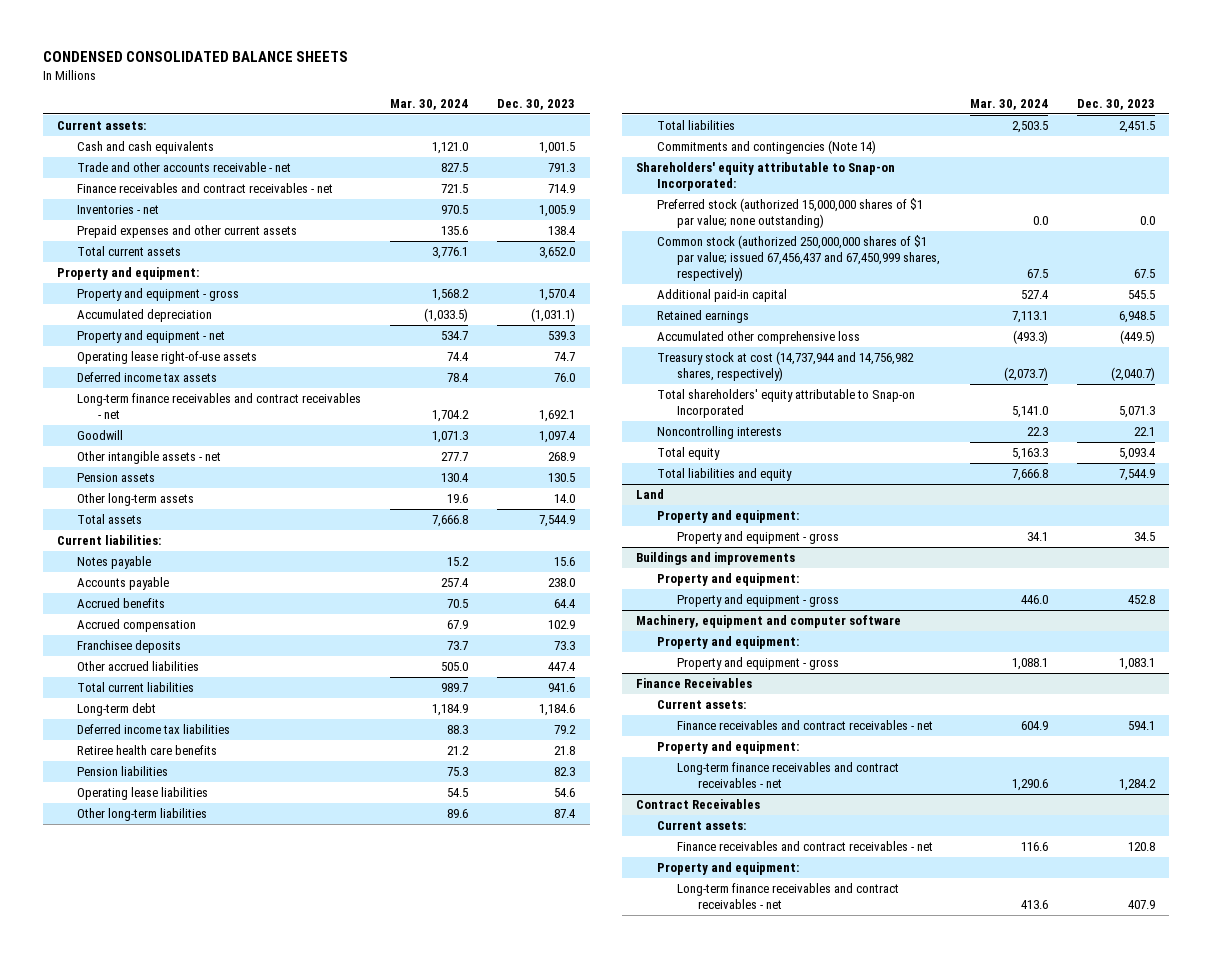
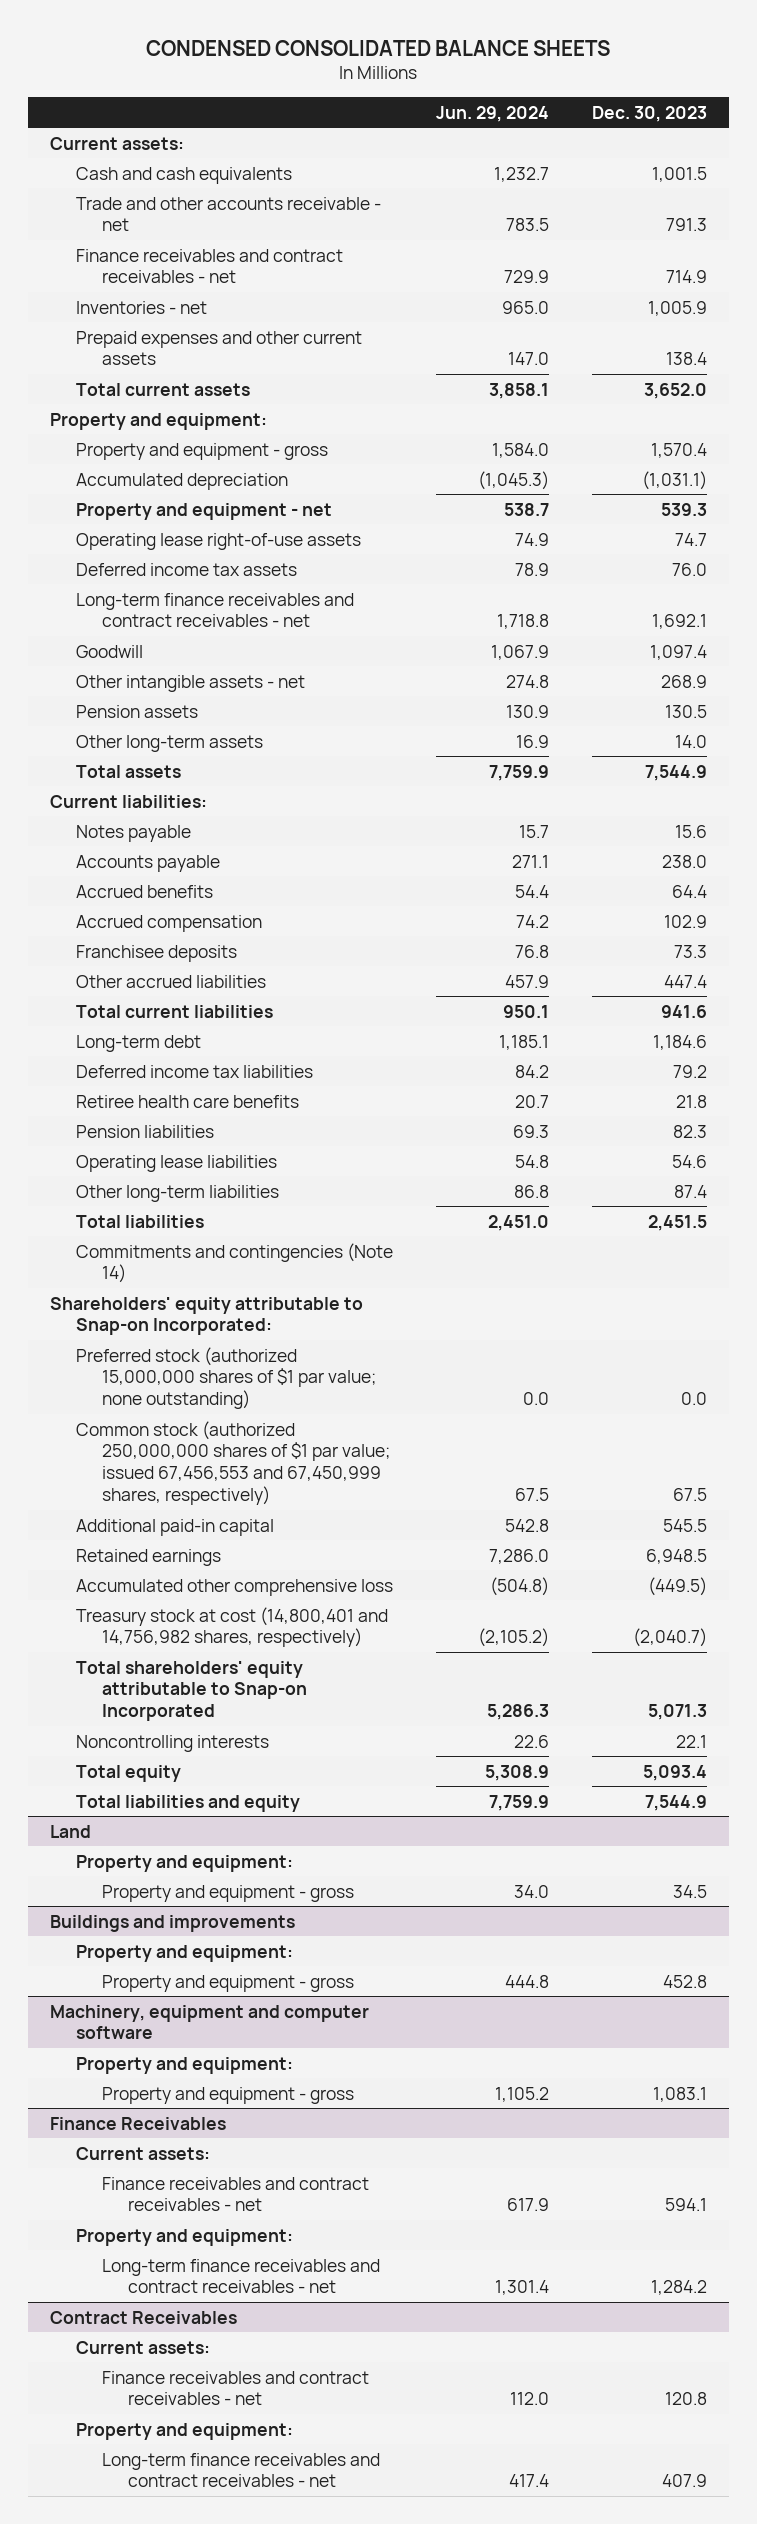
- | Mar. 30, 2024 | Dec. 30, 2023
+ | Jun. 29, 2024 | Dec. 30, 2023
- Common stock (authorized 250,000,000 shares of $1 par value; issued 67,456,437 and 67,450,999 shares, respectively) | 67.5 | 67.5
+ Common stock (authorized 250,000,000 shares of $1 par value; issued 67,456,553 and 67,450,999 shares, respectively) | 67.5 | 67.5
- Treasury stock at cost (14,737,944 and 14,756,982 shares, respectively) | (2,073.7) | (2,040.7)
+ Treasury stock at cost (14,800,401 and 14,756,982 shares, respectively) | (2,105.2) | (2,040.7)

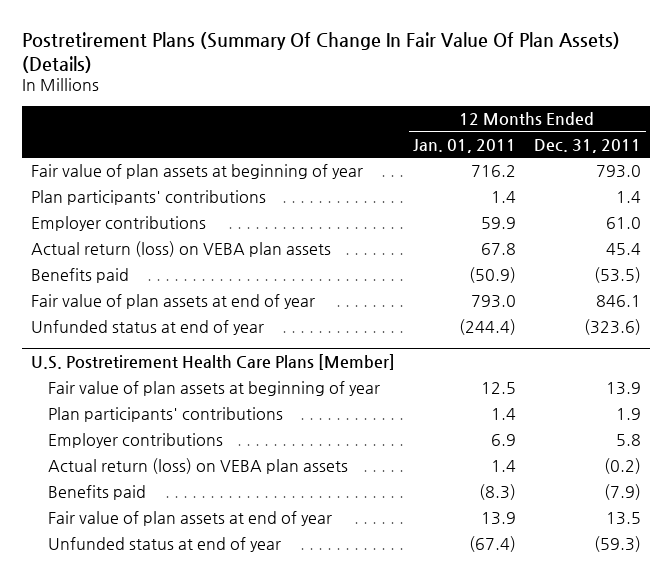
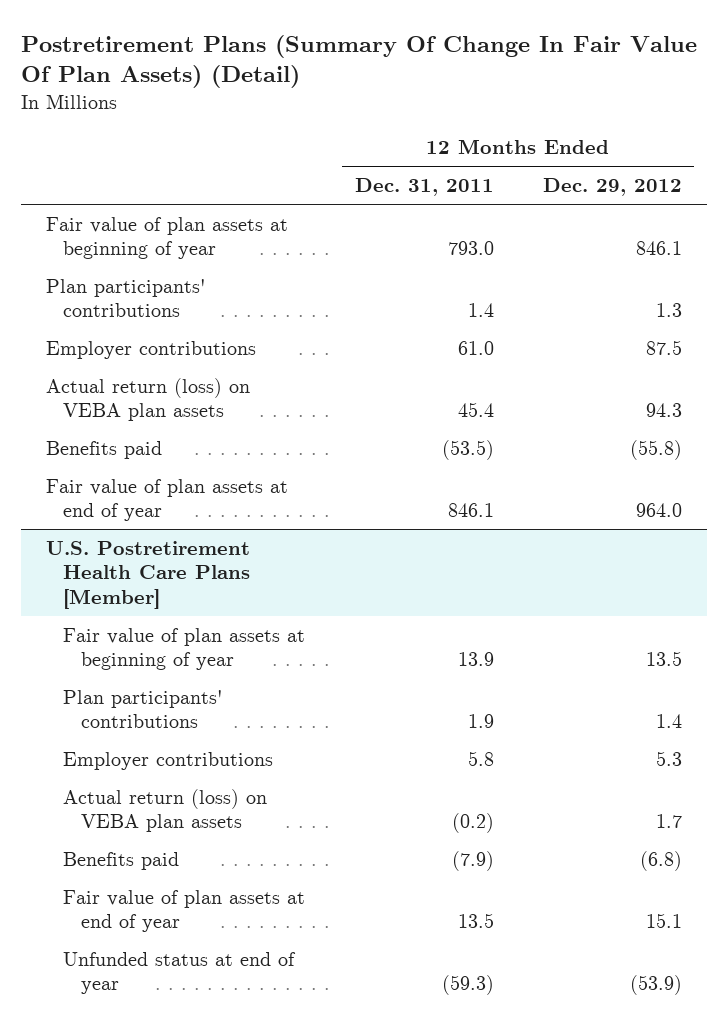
- Postretirement Plans (Summary Of Change In Fair Value Of Plan Assets) (Details)
+ Postretirement Plans (Summary Of Change In Fair Value Of Plan Assets) (Detail)
- | 12 Months Ended Jan. 01, 2011 | 12 Months Ended Dec. 31, 2011
+ | 12 Months Ended Dec. 31, 2011 | 12 Months Ended Dec. 29, 2012
- Unfunded status at end of year | (244.4) | (323.6)

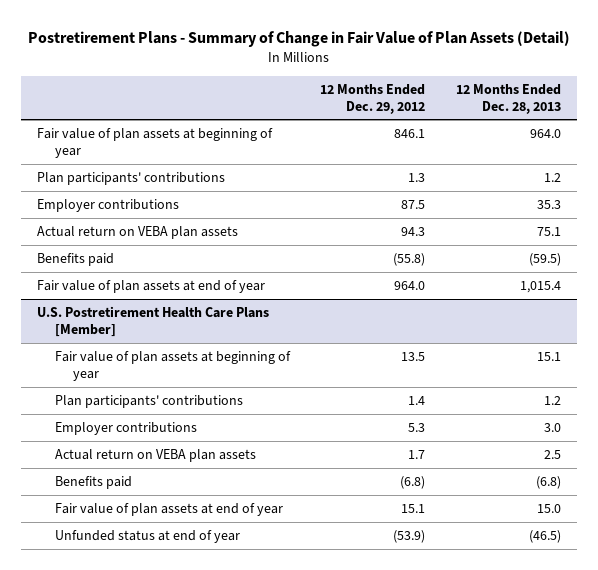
- Postretirement Plans (Summary Of Change In Fair Value Of Plan Assets) (Detail)
+ Postretirement Plans - Summary of Change in Fair Value of Plan Assets (Detail)
- | 12 Months Ended Dec. 31, 2011 | 12 Months Ended Dec. 29, 2012
+ | 12 Months Ended Dec. 29, 2012 | 12 Months Ended Dec. 28, 2013
- Actual return (loss) on VEBA plan assets | 45.4 | 94.3
+ Actual return on VEBA plan assets | 94.3 | 75.1
@ U.S. Postretirement Health Care Plans [Member]
- Actual return (loss) on VEBA plan assets | (0.2) | 1.7
+ Actual return on VEBA plan assets | 1.7 | 2.5

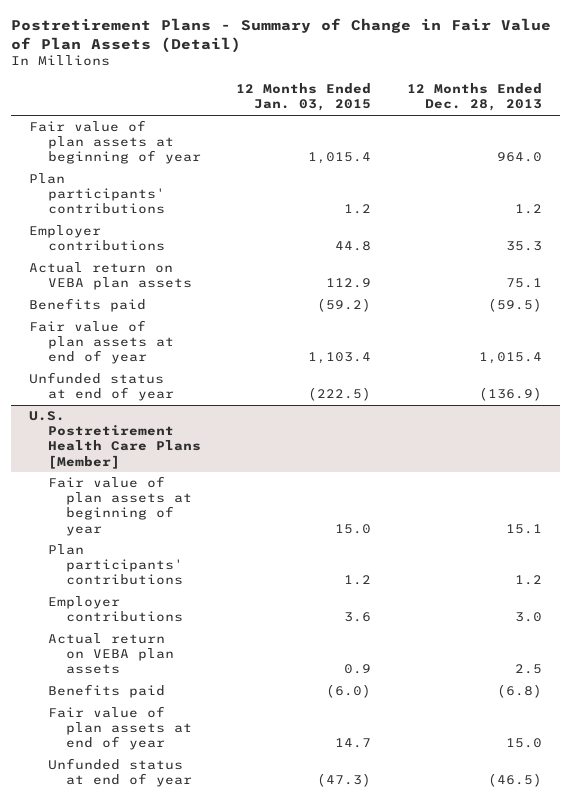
- | 12 Months Ended Dec. 29, 2012 | 12 Months Ended Dec. 28, 2013
+ | 12 Months Ended Jan. 03, 2015 | 12 Months Ended Dec. 28, 2013
+ Unfunded status at end of year | (222.5) | (136.9)

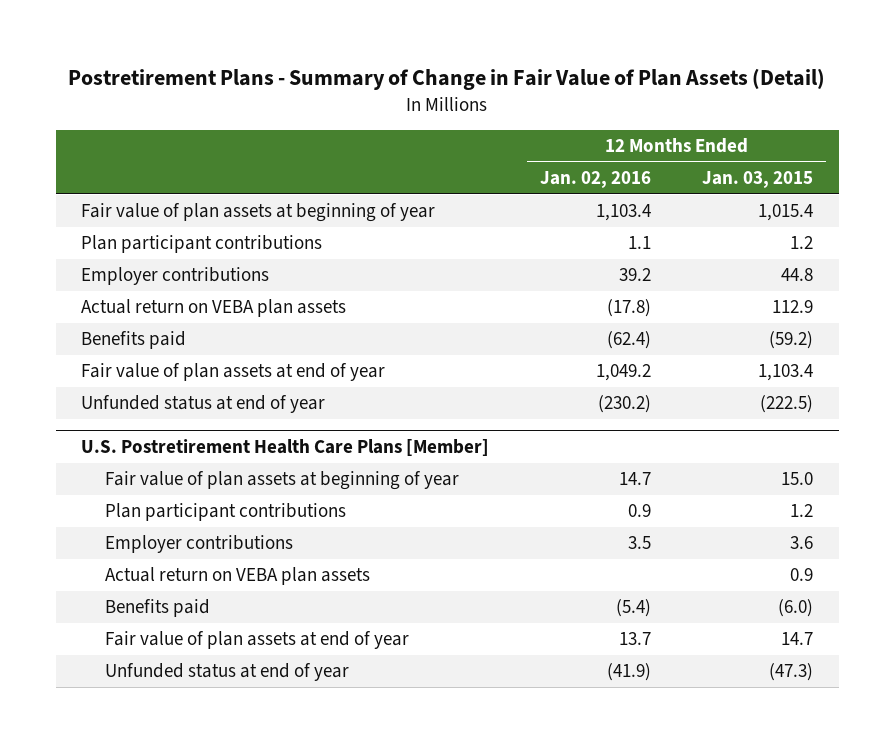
- | 12 Months Ended Jan. 03, 2015 | 12 Months Ended Dec. 28, 2013
+ | 12 Months Ended Jan. 02, 2016 | 12 Months Ended Jan. 03, 2015
- Plan participants' contributions | 1.2 | 1.2
+ Plan participant contributions | 1.1 | 1.2
@ U.S. Postretirement Health Care Plans [Member]
- Plan participants' contributions | 1.2 | 1.2
+ Plan participant contributions | 0.9 | 1.2

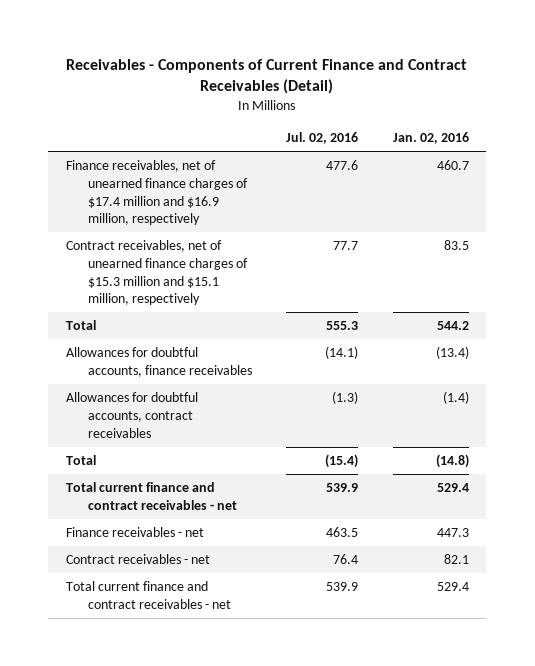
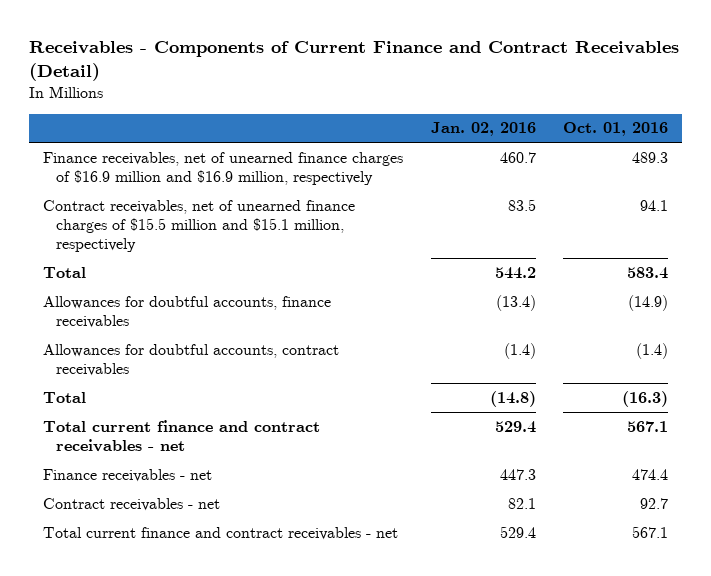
- | Jul. 02, 2016 | Jan. 02, 2016
+ | Jan. 02, 2016 | Oct. 01, 2016
- Finance receivables, net of unearned finance charges of $17.4 million and $16.9 million, respectively | 477.6 | 460.7
- Contract receivables, net of unearned finance charges of $15.3 million and $15.1 million, respectively | 77.7 | 83.5
+ Finance receivables, net of unearned finance charges of $16.9 million and $16.9 million, respectively | 460.7 | 489.3
+ Contract receivables, net of unearned finance charges of $15.5 million and $15.1 million, respectively | 83.5 | 94.1

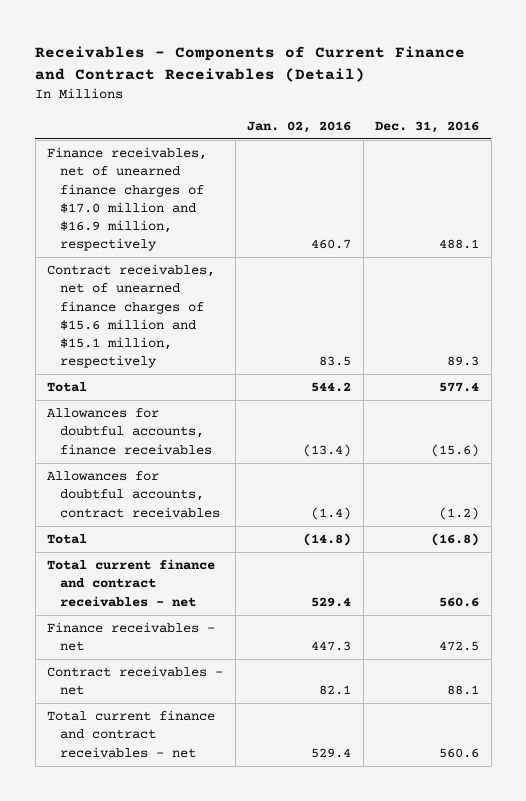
- | Jan. 02, 2016 | Oct. 01, 2016
+ | Jan. 02, 2016 | Dec. 31, 2016
- Finance receivables, net of unearned finance charges of $16.9 million and $16.9 million, respectively | 460.7 | 489.3
- Contract receivables, net of unearned finance charges of $15.5 million and $15.1 million, respectively | 83.5 | 94.1
+ Finance receivables, net of unearned finance charges of $17.0 million and $16.9 million, respectively | 460.7 | 488.1
+ Contract receivables, net of unearned finance charges of $15.6 million and $15.1 million, respectively | 83.5 | 89.3

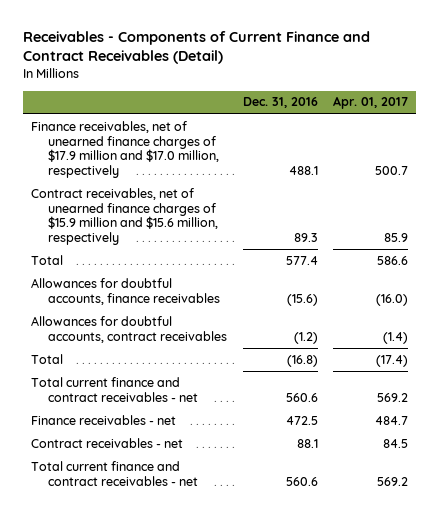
- | Jan. 02, 2016 | Dec. 31, 2016
+ | Dec. 31, 2016 | Apr. 01, 2017
- Finance receivables, net of unearned finance charges of $17.0 million and $16.9 million, respectively | 460.7 | 488.1
- Contract receivables, net of unearned finance charges of $15.6 million and $15.1 million, respectively | 83.5 | 89.3
+ Finance receivables, net of unearned finance charges of $17.9 million and $17.0 million, respectively | 488.1 | 500.7
+ Contract receivables, net of unearned finance charges of $15.9 million and $15.6 million, respectively | 89.3 | 85.9

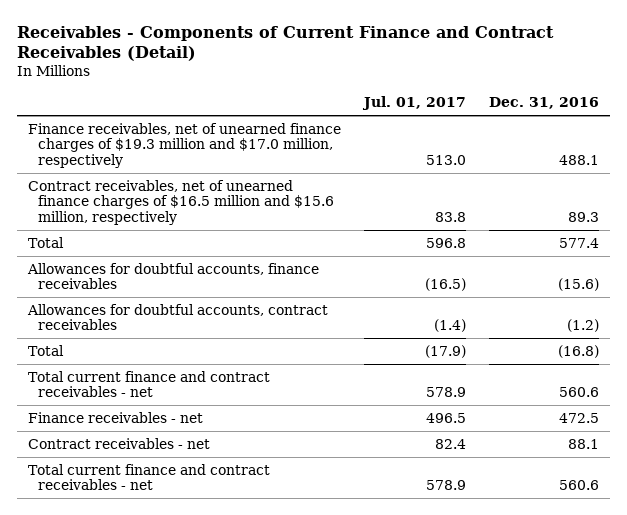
- | Dec. 31, 2016 | Apr. 01, 2017
+ | Jul. 01, 2017 | Dec. 31, 2016
- Finance receivables, net of unearned finance charges of $17.9 million and $17.0 million, respectively | 488.1 | 500.7
- Contract receivables, net of unearned finance charges of $15.9 million and $15.6 million, respectively | 89.3 | 85.9
+ Finance receivables, net of unearned finance charges of $19.3 million and $17.0 million, respectively | 513.0 | 488.1
+ Contract receivables, net of unearned finance charges of $16.5 million and $15.6 million, respectively | 83.8 | 89.3

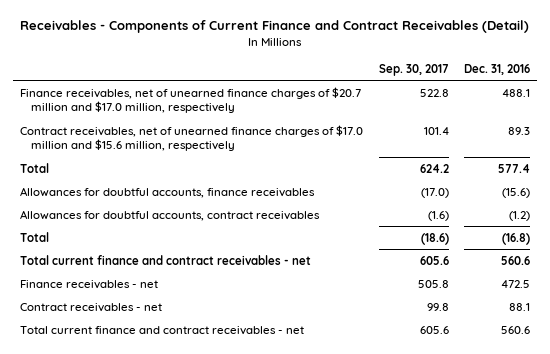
- | Jul. 01, 2017 | Dec. 31, 2016
+ | Sep. 30, 2017 | Dec. 31, 2016
- Finance receivables, net of unearned finance charges of $19.3 million and $17.0 million, respectively | 513.0 | 488.1
- Contract receivables, net of unearned finance charges of $16.5 million and $15.6 million, respectively | 83.8 | 89.3
+ Finance receivables, net of unearned finance charges of $20.7 million and $17.0 million, respectively | 522.8 | 488.1
+ Contract receivables, net of unearned finance charges of $17.0 million and $15.6 million, respectively | 101.4 | 89.3

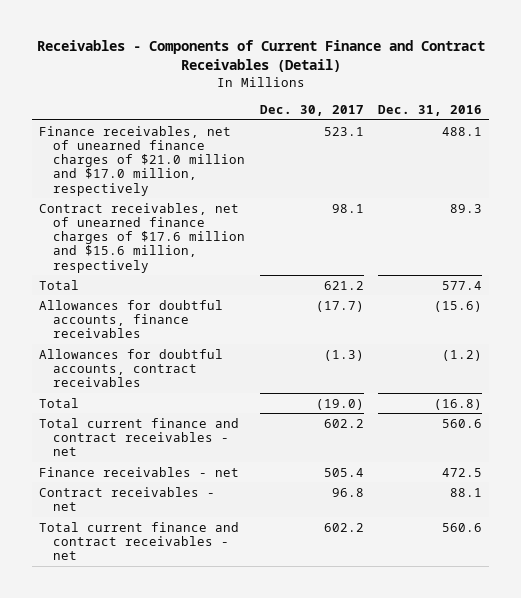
- | Sep. 30, 2017 | Dec. 31, 2016
+ | Dec. 30, 2017 | Dec. 31, 2016
- Finance receivables, net of unearned finance charges of $20.7 million and $17.0 million, respectively | 522.8 | 488.1
- Contract receivables, net of unearned finance charges of $17.0 million and $15.6 million, respectively | 101.4 | 89.3
+ Finance receivables, net of unearned finance charges of $21.0 million and $17.0 million, respectively | 523.1 | 488.1
+ Contract receivables, net of unearned finance charges of $17.6 million and $15.6 million, respectively | 98.1 | 89.3

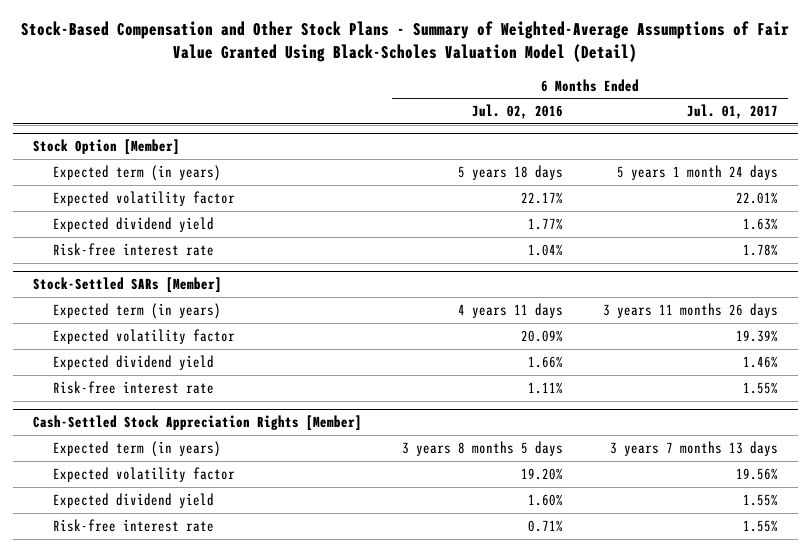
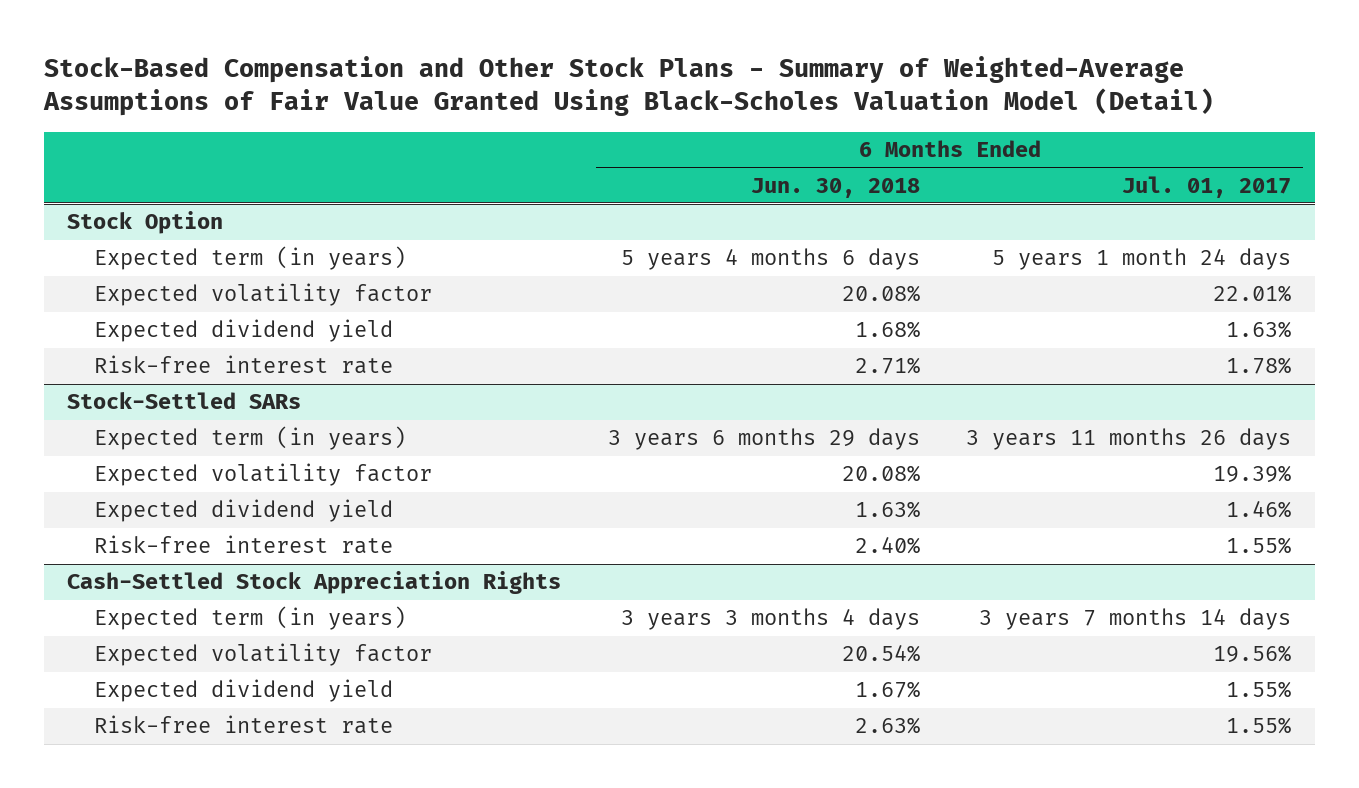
- | 6 Months Ended Jul. 02, 2016 | 6 Months Ended Jul. 01, 2017
+ | 6 Months Ended Jun. 30, 2018 | 6 Months Ended Jul. 01, 2017
- Stock Option [Member]
+ Stock Option
- Stock-Settled SARs [Member]
+ Stock-Settled SARs
- Cash-Settled Stock Appreciation Rights [Member]
- Expected term (in years) | 3 years 8 months 5 days | 3 years 7 months 13 days
+ Cash-Settled Stock Appreciation Rights
+ Expected term (in years) | 3 years 3 months 4 days | 3 years 7 months 14 days

